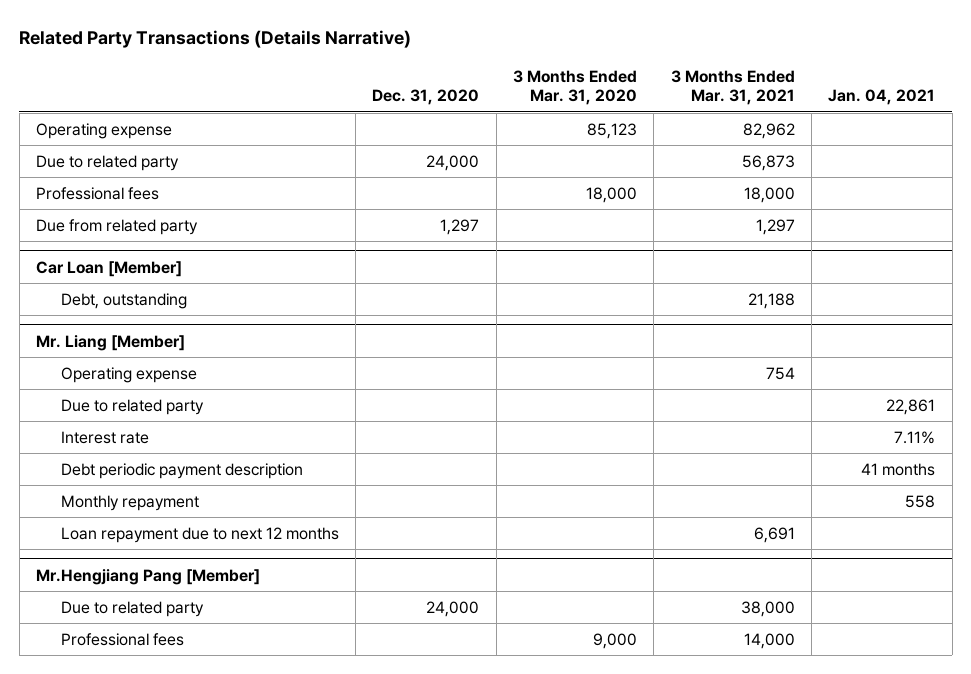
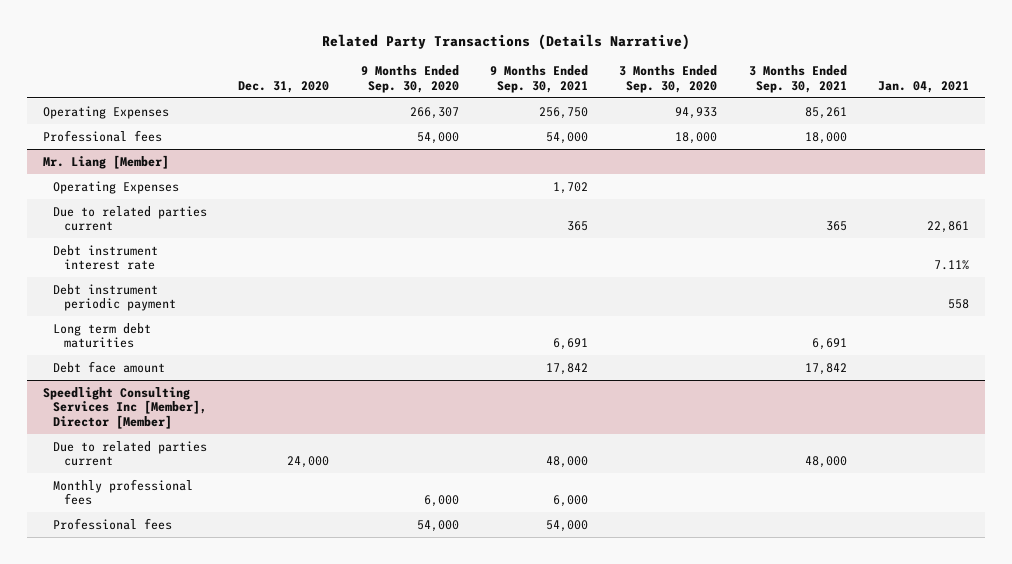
- | Dec. 31, 2020 | 3 Months Ended Mar. 31, 2020 | 3 Months Ended Mar. 31, 2021 | Jan. 04, 2021
+ | Dec. 31, 2020 | 9 Months Ended Sep. 30, 2020 | 9 Months Ended Sep. 30, 2021 | 3 Months Ended Sep. 30, 2020 | 3 Months Ended Sep. 30, 2021 | Jan. 04, 2021
- Operating expense | | 85,123 | 82,962 |
- Due to related party | 24,000 | | 56,873 |
+ Operating Expenses | | 266,307 | 256,750 | 94,933 | 85,261 |
- Due from related party | 1,297 | | 1,297 |
- Car Loan [Member]
- Debt, outstanding | | | 21,188 |
@ Mr. Liang [Member]
- Operating expense | | | 754 |
- Due to related party | | | | 22,861
- Interest rate | | | | 7.11%
- Debt periodic payment description | | | | 41 months
- Monthly repayment | | | | 558
- Loan repayment due to next 12 months | | | 6,691 |
- Mr.Hengjiang Pang [Member]
- Due to related party | 24,000 | | 38,000 |
- Professional fees | | 9,000 | 14,000 |
@ Mr. Liang [Member]
+ Operating Expenses | | | 1,702 | | |
+ Due to related parties current | | | 365 | | 365 | 22,861
+ Debt instrument interest rate | | | | | | 7.11%
+ Debt instrument periodic payment | | | | | | 558
+ Long term debt maturities | | | 6,691 | | 6,691 |
+ Debt face amount | | | 17,842 | | 17,842 |
+ Speedlight Consulting Services Inc [Member], Director [Member]
+ Due to related parties current | 24,000 | | 48,000 | | 48,000 |
+ Monthly professional fees | | 6,000 | 6,000 | | |
+ Professional fees | | 54,000 | 54,000 | | |

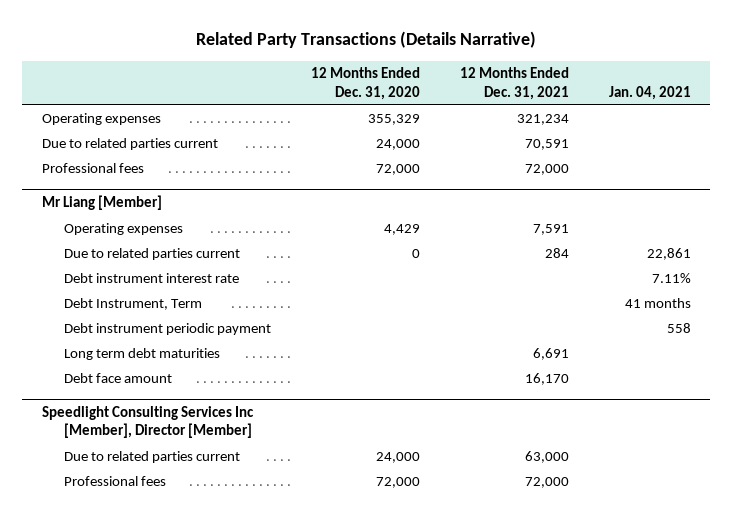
- | Dec. 31, 2020 | 9 Months Ended Sep. 30, 2020 | 9 Months Ended Sep. 30, 2021 | 3 Months Ended Sep. 30, 2020 | 3 Months Ended Sep. 30, 2021 | Jan. 04, 2021
+ | 12 Months Ended Dec. 31, 2020 | 12 Months Ended Dec. 31, 2021 | Jan. 04, 2021
- Operating Expenses | | 266,307 | 256,750 | 94,933 | 85,261 |
+ Operating expenses | 355,329 | 321,234 |
+ Due to related parties current | 24,000 | 70,591 |
- Mr. Liang [Member]
- Operating Expenses | | | 1,702 | | |
+ Mr Liang [Member]
+ Operating expenses | 4,429 | 7,591 |
+ Debt Instrument, Term | | | 41 months
@ Speedlight Consulting Services Inc [Member], Director [Member]
- Monthly professional fees | | 6,000 | 6,000 | | |

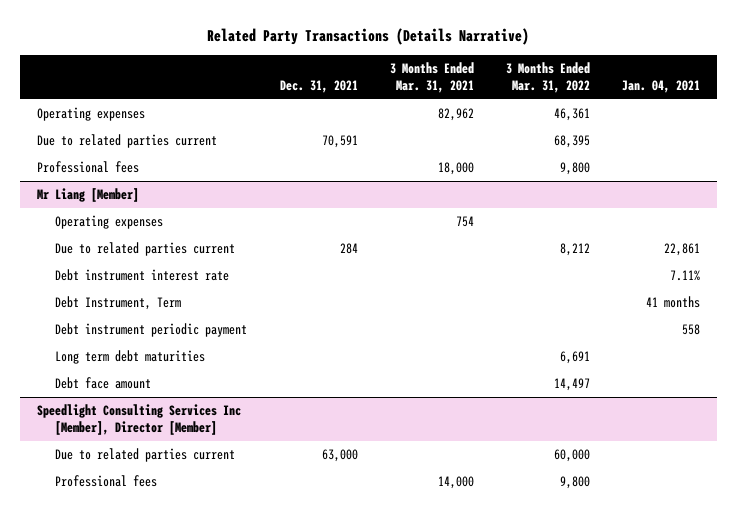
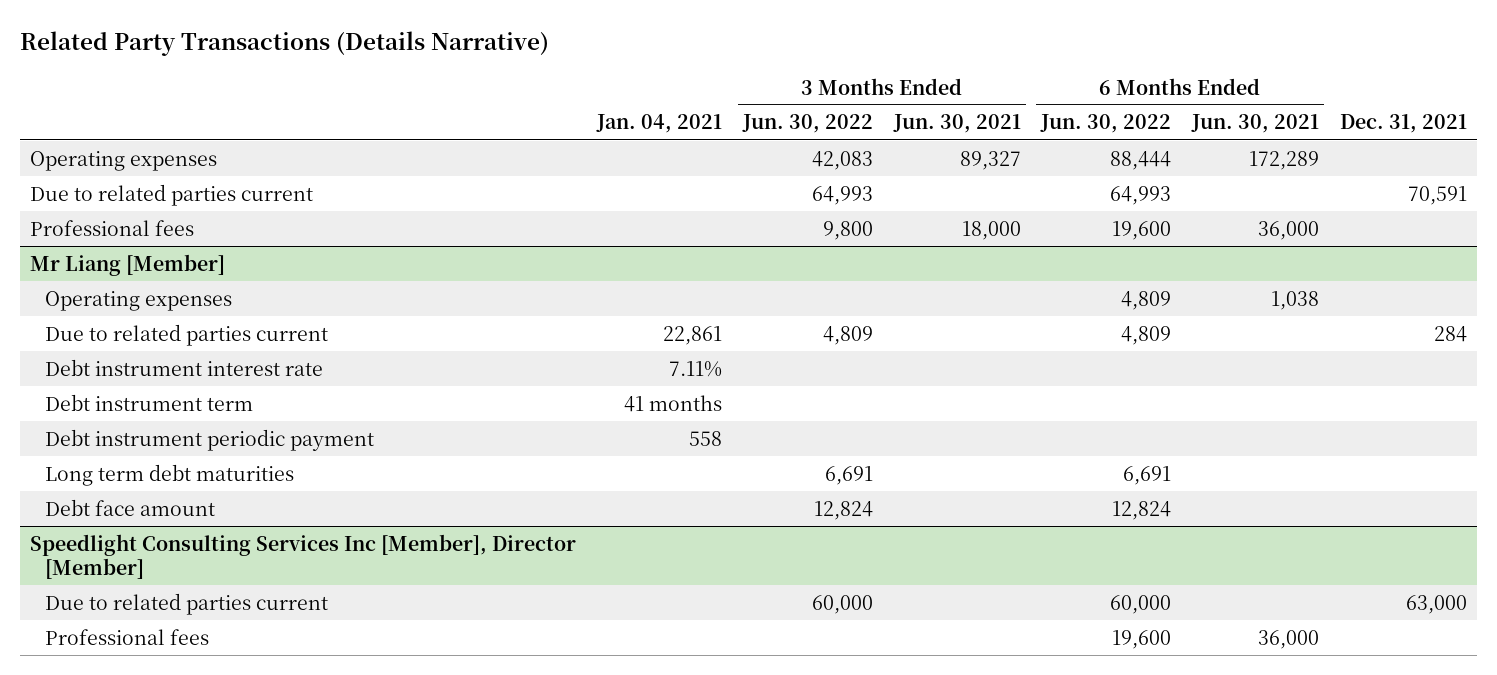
- | Dec. 31, 2021 | 3 Months Ended Mar. 31, 2021 | 3 Months Ended Mar. 31, 2022 | Jan. 04, 2021
+ | Jan. 04, 2021 | 3 Months Ended Jun. 30, 2022 | 3 Months Ended Jun. 30, 2021 | 6 Months Ended Jun. 30, 2022 | 6 Months Ended Jun. 30, 2021 | Dec. 31, 2021
@ Mr Liang [Member]
- Debt Instrument, Term | | | | 41 months
+ Debt instrument term | 41 months | | | | |

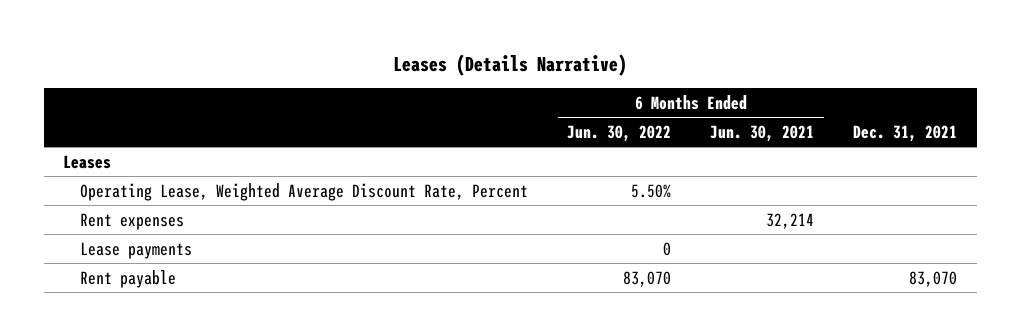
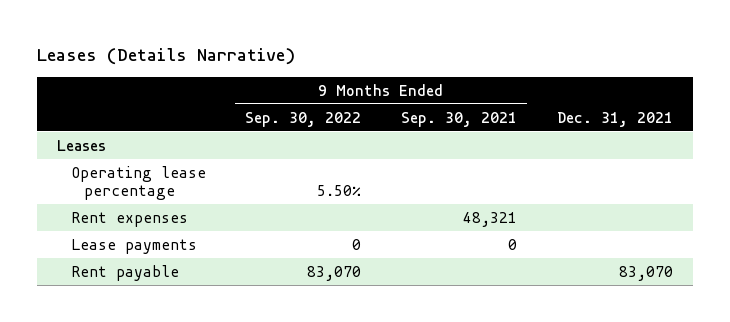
- | 6 Months Ended Jun. 30, 2022 | 6 Months Ended Jun. 30, 2021 | Dec. 31, 2021
+ | 9 Months Ended Sep. 30, 2022 | 9 Months Ended Sep. 30, 2021 | Dec. 31, 2021
- Operating Lease, Weighted Average Discount Rate, Percent | 5.50% | |
+ Operating lease percentage | 5.50% | |

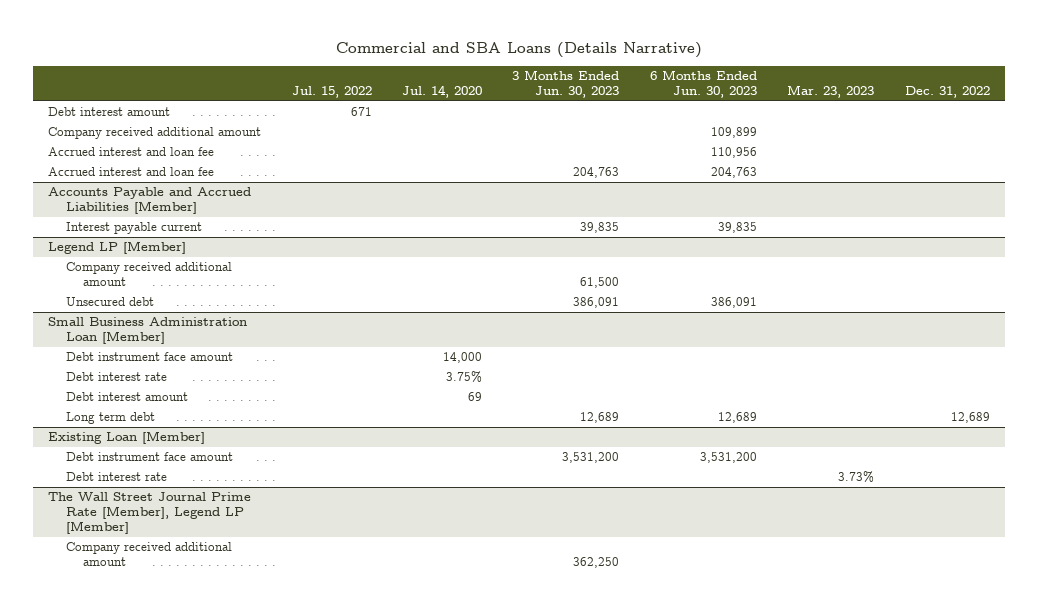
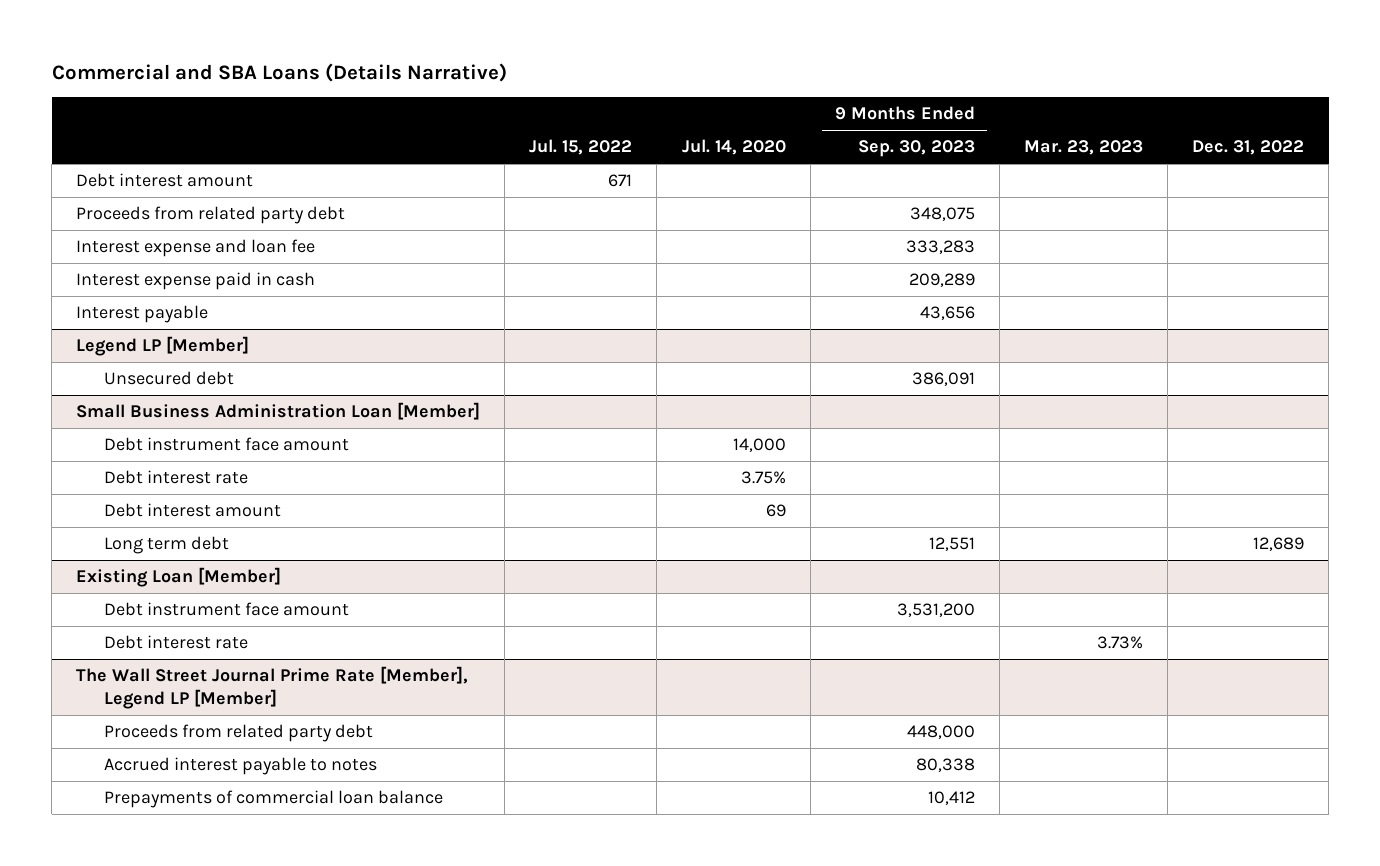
- | Jul. 15, 2022 | Jul. 14, 2020 | 3 Months Ended Jun. 30, 2023 | 6 Months Ended Jun. 30, 2023 | Mar. 23, 2023 | Dec. 31, 2022
+ | Jul. 15, 2022 | Jul. 14, 2020 | 9 Months Ended Sep. 30, 2023 | Mar. 23, 2023 | Dec. 31, 2022
- Company received additional amount | | | | 109,899 | |
- Accrued interest and loan fee | | | | 110,956 | |
- Accrued interest and loan fee | | | 204,763 | 204,763 | |
- Accounts Payable and Accrued Liabilities [Member]
- Interest payable current | | | 39,835 | 39,835 | |
+ Proceeds from related party debt | | | 348,075 | |
+ Interest expense and loan fee | | | 333,283 | |
+ Interest expense paid in cash | | | 209,289 | |
+ Interest payable | | | 43,656 | |
@ Legend LP [Member]
- Company received additional amount | | | 61,500 | | |
@ The Wall Street Journal Prime Rate [Member], Legend LP [Member]
- Company received additional amount | | | 362,250 | | |
+ Proceeds from related party debt | | | 448,000 | |
+ Accrued interest payable to notes | | | 80,338 | |
+ Prepayments of commercial loan balance | | | 10,412 | |

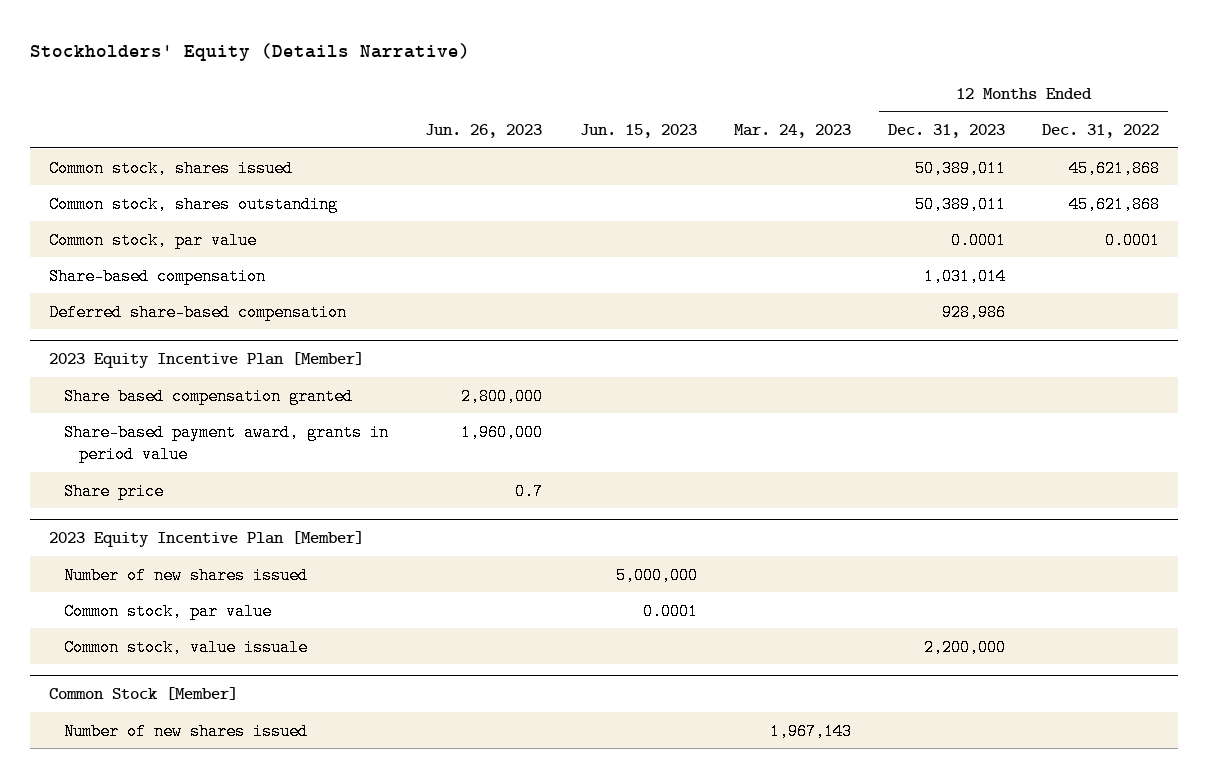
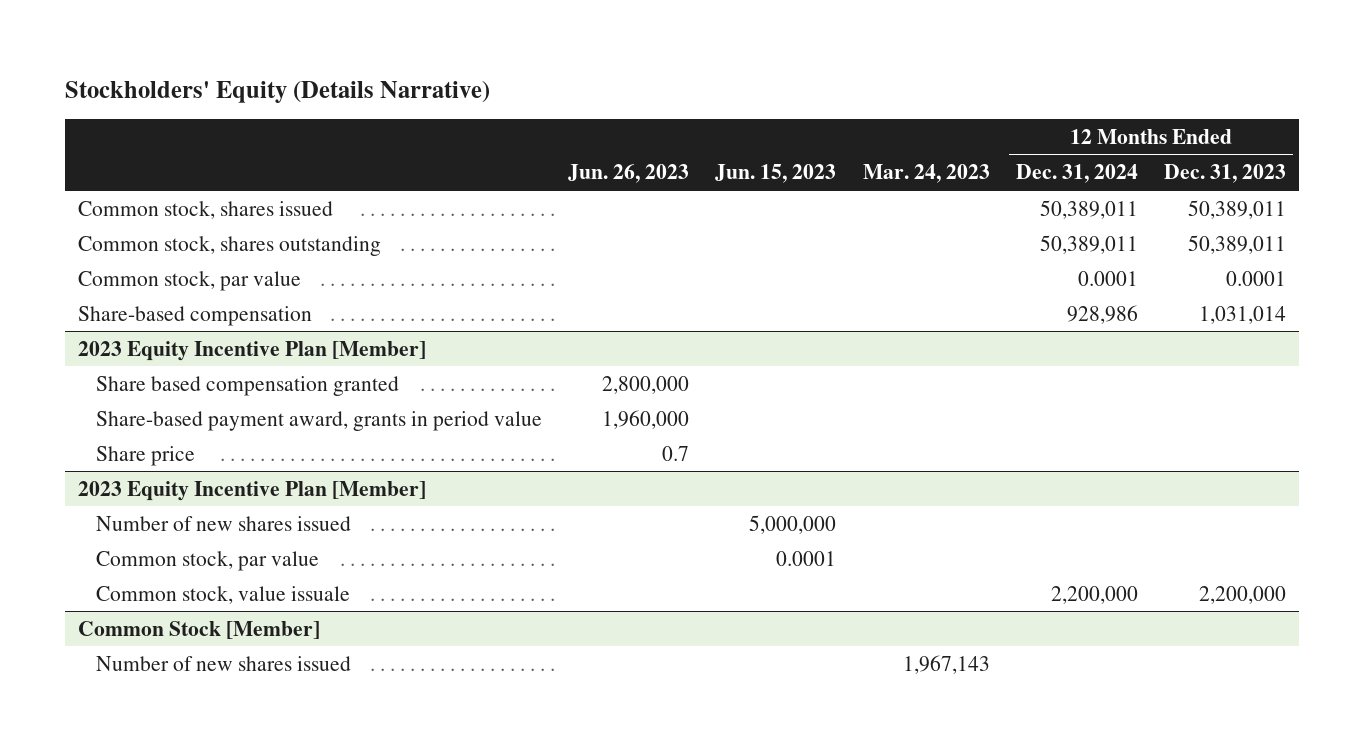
- | Jun. 26, 2023 | Jun. 15, 2023 | Mar. 24, 2023 | 12 Months Ended Dec. 31, 2023 | 12 Months Ended Dec. 31, 2022
+ | Jun. 26, 2023 | Jun. 15, 2023 | Mar. 24, 2023 | 12 Months Ended Dec. 31, 2024 | 12 Months Ended Dec. 31, 2023
- Deferred share-based compensation | | | | 928,986 |

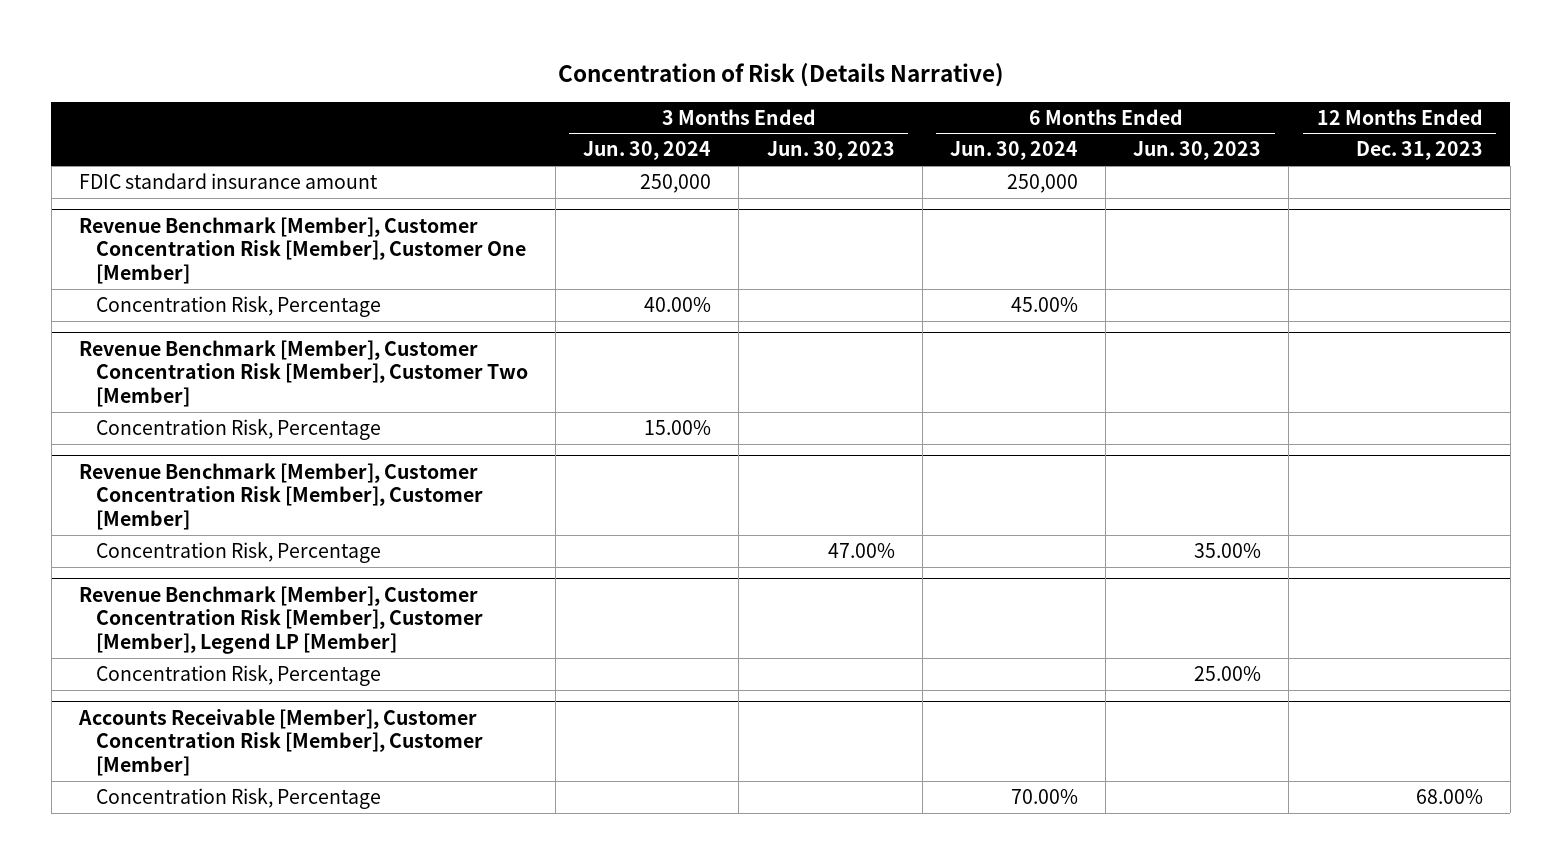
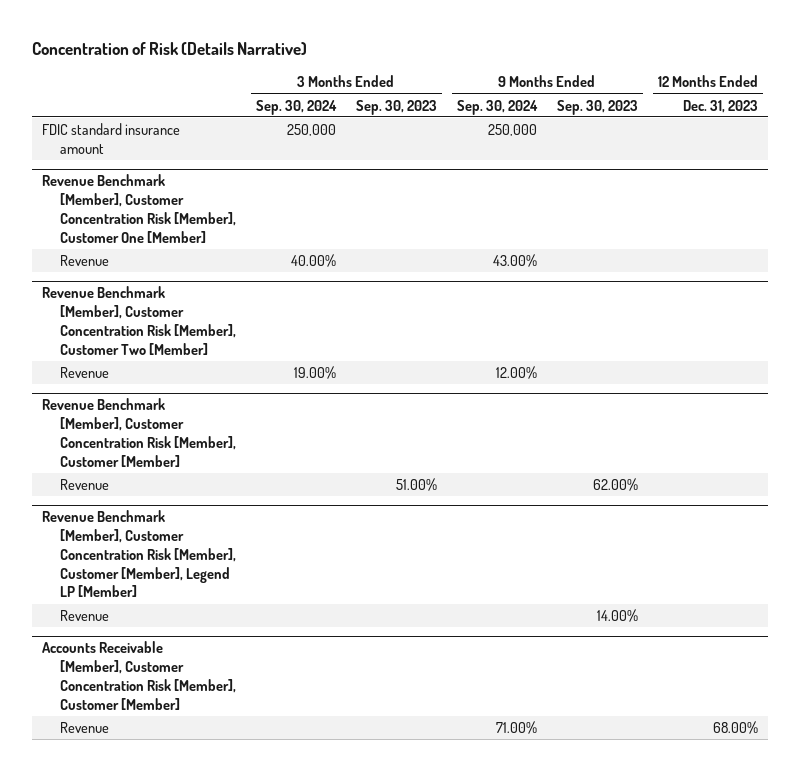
- | 3 Months Ended Jun. 30, 2024 | 3 Months Ended Jun. 30, 2023 | 6 Months Ended Jun. 30, 2024 | 6 Months Ended Jun. 30, 2023 | 12 Months Ended Dec. 31, 2023
+ | 3 Months Ended Sep. 30, 2024 | 3 Months Ended Sep. 30, 2023 | 9 Months Ended Sep. 30, 2024 | 9 Months Ended Sep. 30, 2023 | 12 Months Ended Dec. 31, 2023
@ Revenue Benchmark [Member], Customer Concentration Risk [Member], Customer One [Member]
- Concentration Risk, Percentage | 40.00% | | 45.00% | |
+ Revenue | 40.00% | | 43.00% | |
@ Revenue Benchmark [Member], Customer Concentration Risk [Member], Customer Two [Member]
- Concentration Risk, Percentage | 15.00% | | | |
+ Revenue | 19.00% | | 12.00% | |
@ Revenue Benchmark [Member], Customer Concentration Risk [Member], Customer [Member]
- Concentration Risk, Percentage | | 47.00% | | 35.00% |
+ Revenue | | 51.00% | | 62.00% |
@ Revenue Benchmark [Member], Customer Concentration Risk [Member], Customer [Member], Legend LP [Member]
- Concentration Risk, Percentage | | | | 25.00% |
+ Revenue | | | | 14.00% |
@ Accounts Receivable [Member], Customer Concentration Risk [Member], Customer [Member]
- Concentration Risk, Percentage | | | 70.00% | | 68.00%
+ Revenue | | | 71.00% | | 68.00%

